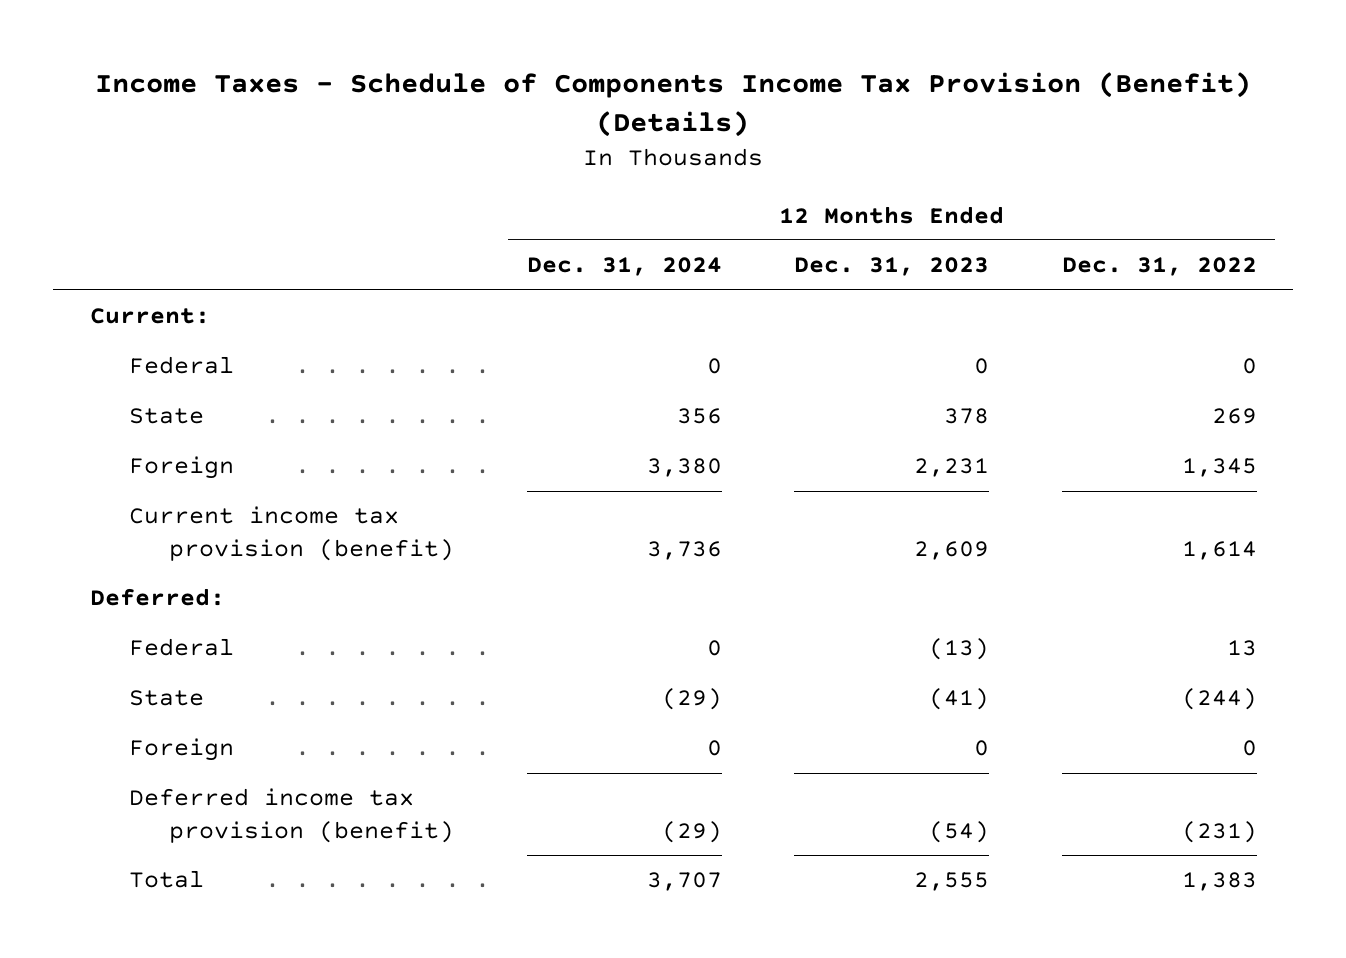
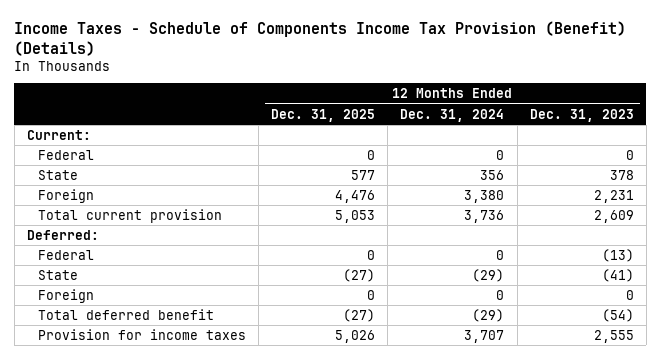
- | 12 Months Ended Dec. 31, 2024 | 12 Months Ended Dec. 31, 2023 | 12 Months Ended Dec. 31, 2022
+ | 12 Months Ended Dec. 31, 2025 | 12 Months Ended Dec. 31, 2024 | 12 Months Ended Dec. 31, 2023
- Current income tax provision (benefit) | 3,736 | 2,609 | 1,614
+ Total current provision | 5,053 | 3,736 | 2,609
- Deferred income tax provision (benefit) | (29) | (54) | (231)
- Total | 3,707 | 2,555 | 1,383
+ Total deferred benefit | (27) | (29) | (54)
+ Provision for income taxes | 5,026 | 3,707 | 2,555

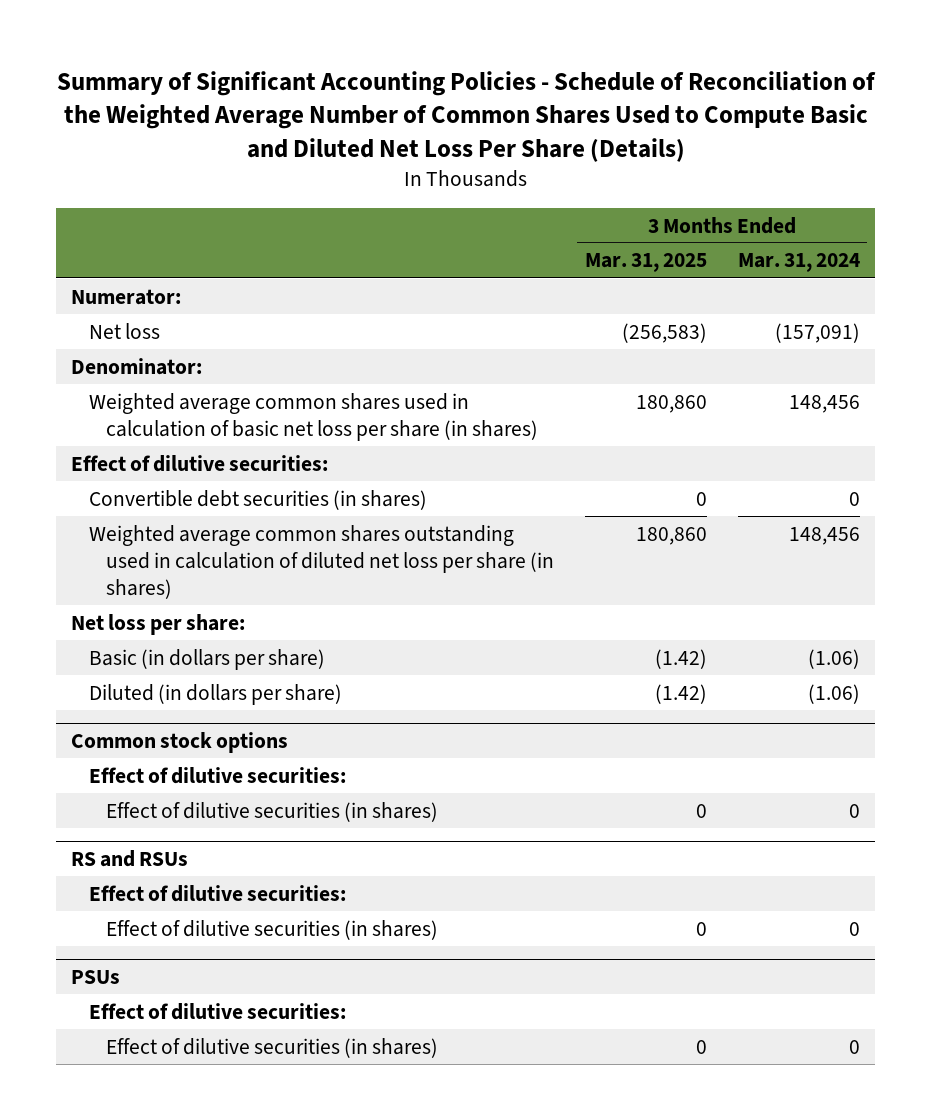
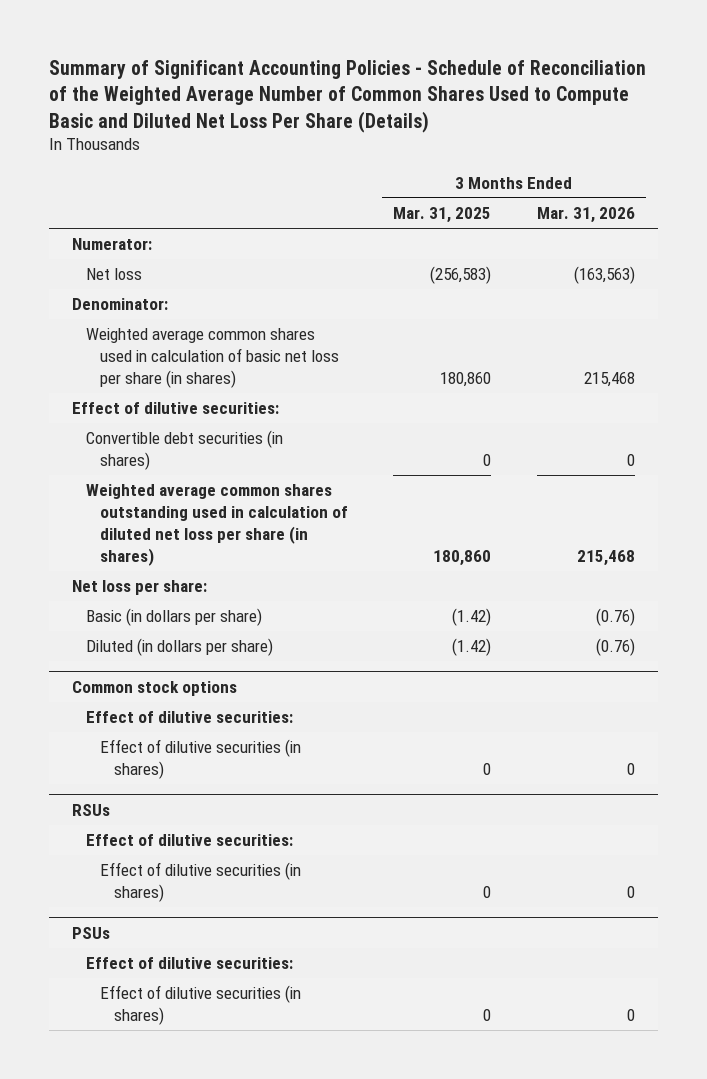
- | 3 Months Ended Mar. 31, 2025 | 3 Months Ended Mar. 31, 2024
+ | 3 Months Ended Mar. 31, 2025 | 3 Months Ended Mar. 31, 2026
- RS and RSUs
+ RSUs

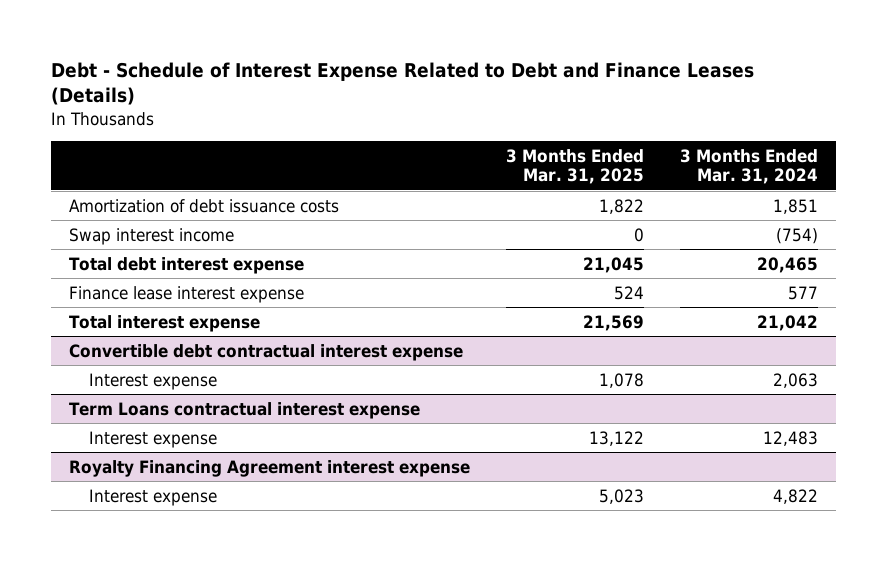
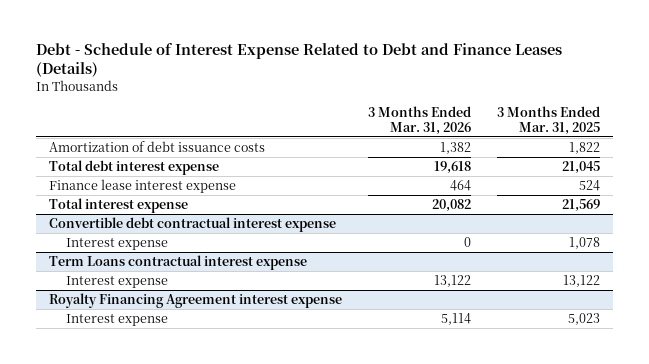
- | 3 Months Ended Mar. 31, 2025 | 3 Months Ended Mar. 31, 2024
+ | 3 Months Ended Mar. 31, 2026 | 3 Months Ended Mar. 31, 2025
- Swap interest income | 0 | (754)

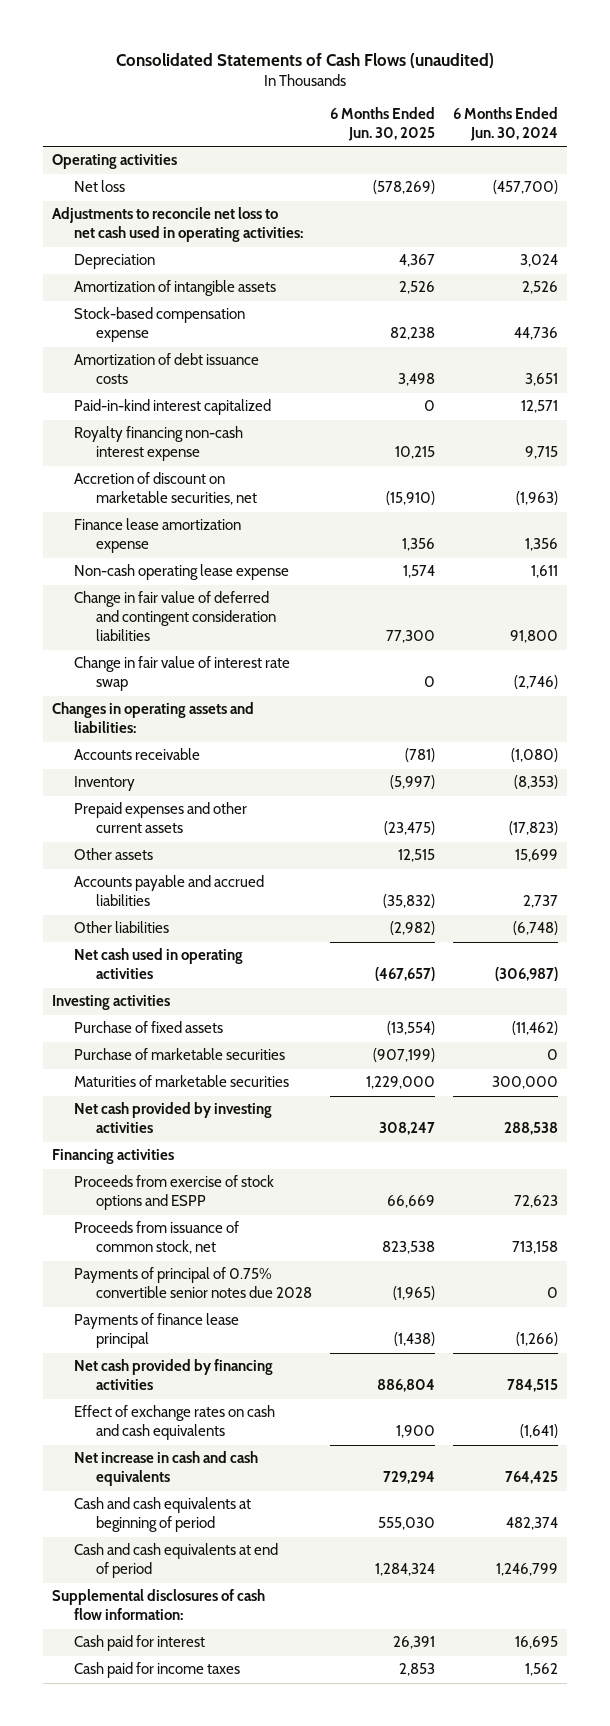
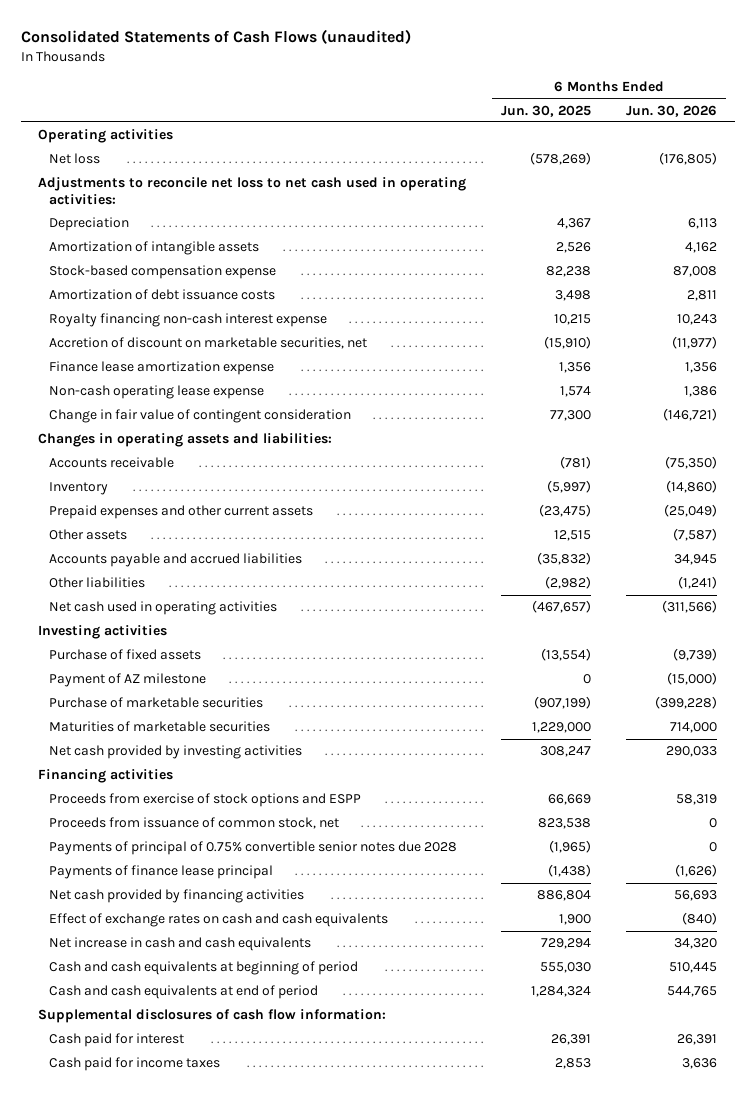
- | 6 Months Ended Jun. 30, 2025 | 6 Months Ended Jun. 30, 2024
+ | 6 Months Ended Jun. 30, 2025 | 6 Months Ended Jun. 30, 2026
- Paid-in-kind interest capitalized | 0 | 12,571
- Change in fair value of deferred and contingent consideration liabilities | 77,300 | 91,800
- Change in fair value of interest rate swap | 0 | (2,746)
+ Change in fair value of contingent consideration | 77,300 | (146,721)
+ Payment of AZ milestone | 0 | (15,000)

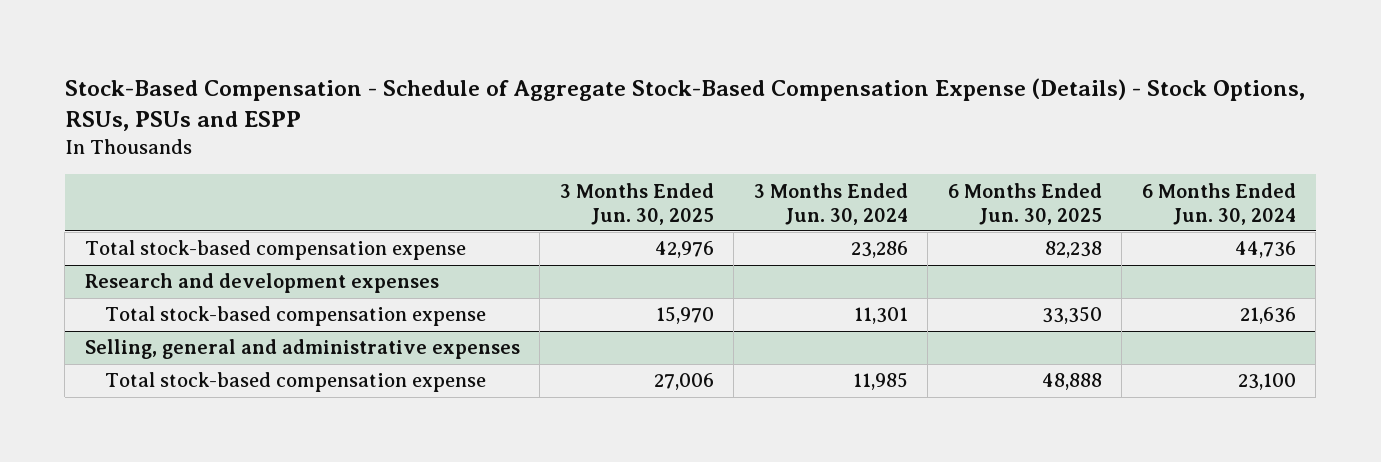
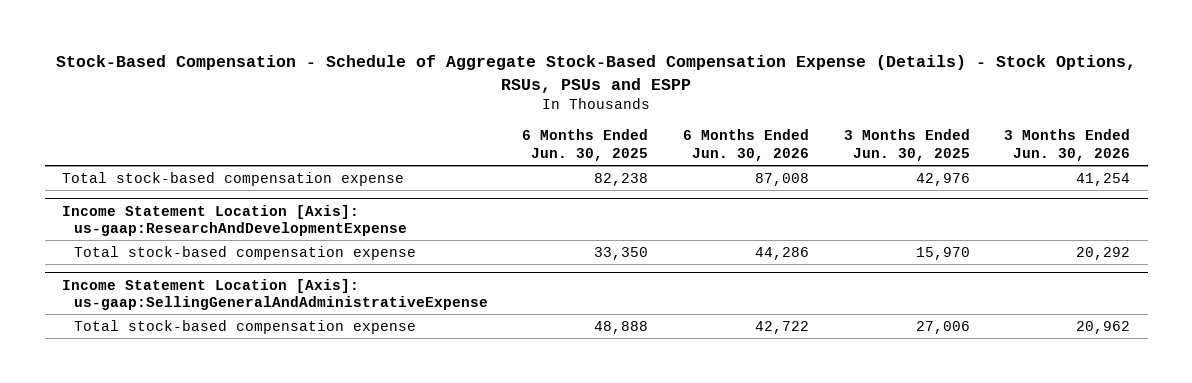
- | 3 Months Ended Jun. 30, 2025 | 3 Months Ended Jun. 30, 2024 | 6 Months Ended Jun. 30, 2025 | 6 Months Ended Jun. 30, 2024
+ | 6 Months Ended Jun. 30, 2025 | 6 Months Ended Jun. 30, 2026 | 3 Months Ended Jun. 30, 2025 | 3 Months Ended Jun. 30, 2026
- Research and development expenses
+ Income Statement Location [Axis]: us-gaap:ResearchAndDevelopmentExpense
- Selling, general and administrative expenses
+ Income Statement Location [Axis]: us-gaap:SellingGeneralAndAdministrativeExpense

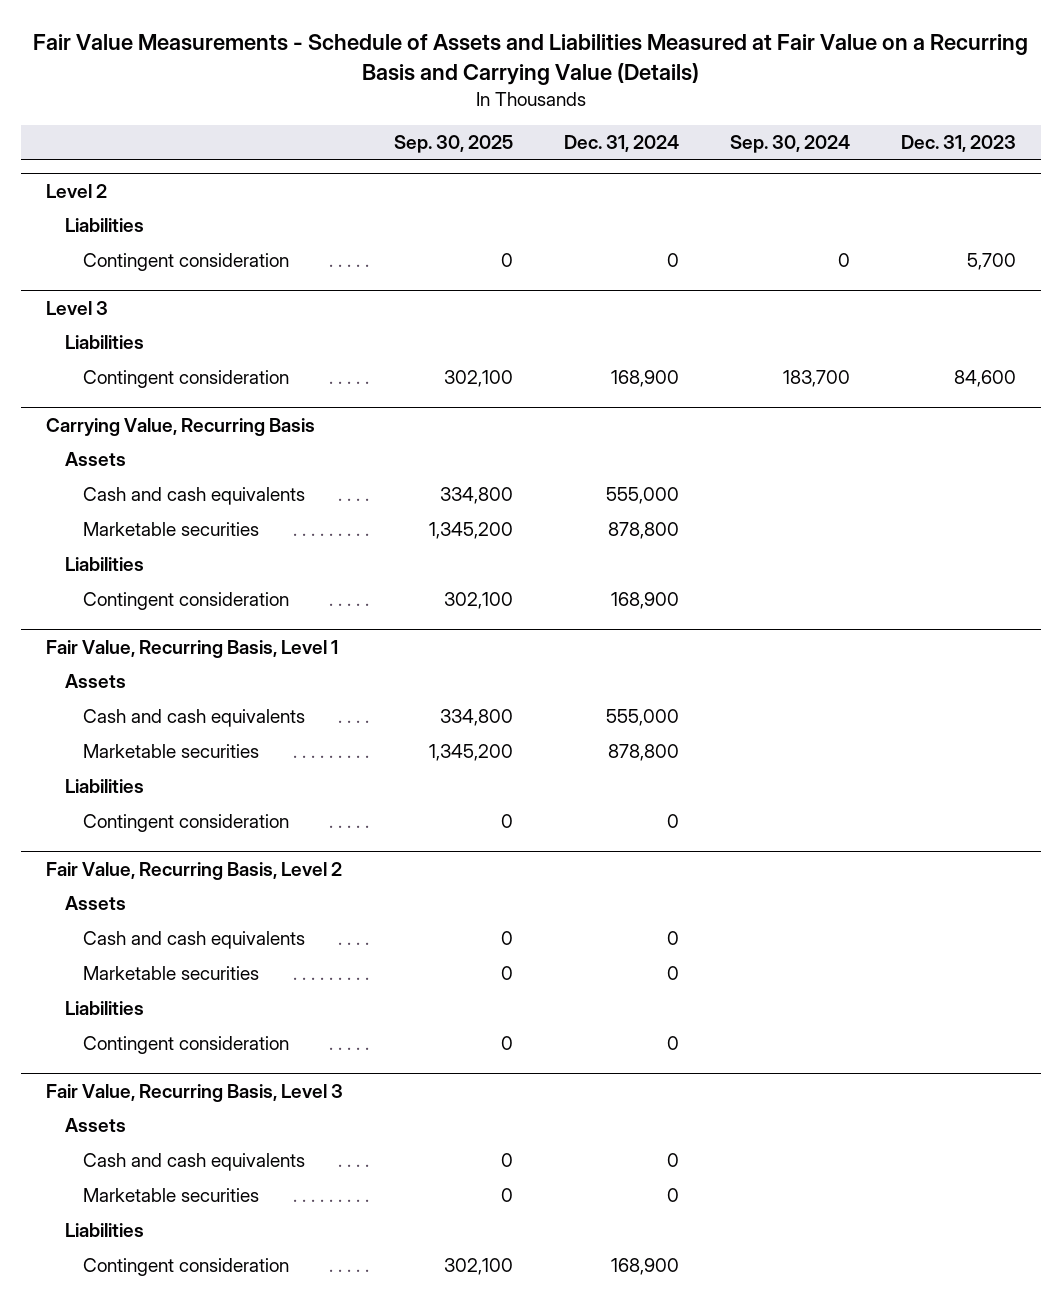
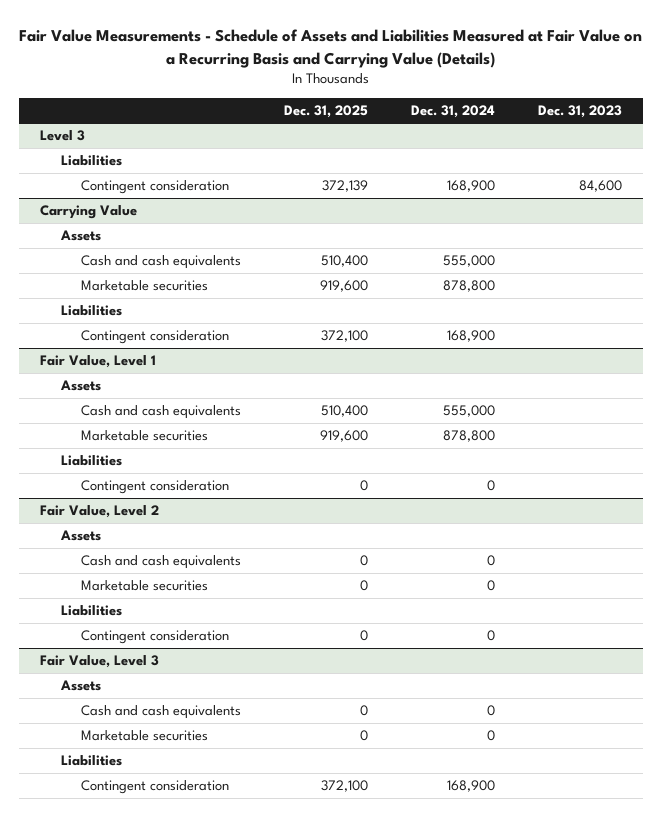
- | Sep. 30, 2025 | Dec. 31, 2024 | Sep. 30, 2024 | Dec. 31, 2023
+ | Dec. 31, 2025 | Dec. 31, 2024 | Dec. 31, 2023
- Level 2
- Liabilities
- Contingent consideration | 0 | 0 | 0 | 5,700
- Carrying Value, Recurring Basis
+ Carrying Value
- Fair Value, Recurring Basis, Level 1
+ Fair Value, Level 1
- Fair Value, Recurring Basis, Level 2
+ Fair Value, Level 2
- Fair Value, Recurring Basis, Level 3
+ Fair Value, Level 3

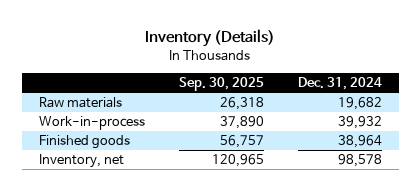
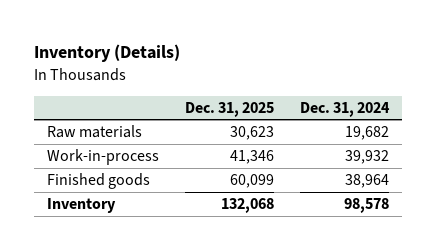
- | Sep. 30, 2025 | Dec. 31, 2024
+ | Dec. 31, 2025 | Dec. 31, 2024
- Inventory, net | 120,965 | 98,578
+ Inventory | 132,068 | 98,578

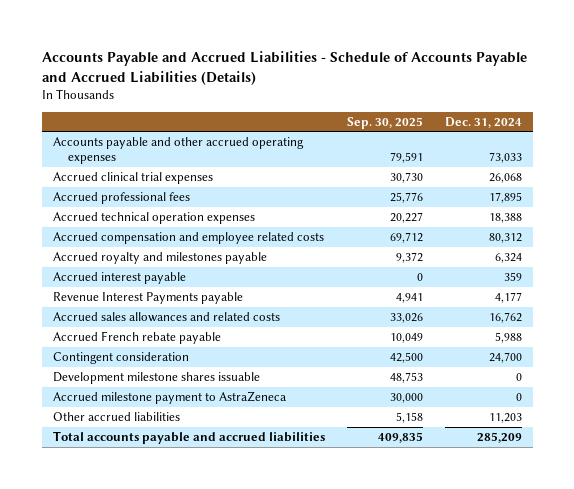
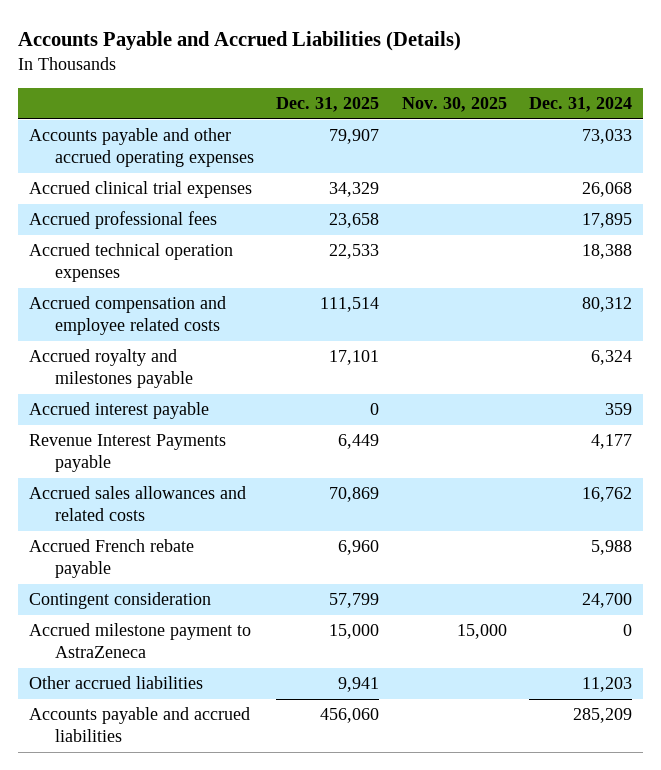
- Accounts Payable and Accrued Liabilities - Schedule of Accounts Payable and Accrued Liabilities (Details)
+ Accounts Payable and Accrued Liabilities (Details)
- | Sep. 30, 2025 | Dec. 31, 2024
+ | Dec. 31, 2025 | Nov. 30, 2025 | Dec. 31, 2024
- Development milestone shares issuable | 48,753 | 0
- Total accounts payable and accrued liabilities | 409,835 | 285,209
+ Accounts payable and accrued liabilities | 456,060 | | 285,209

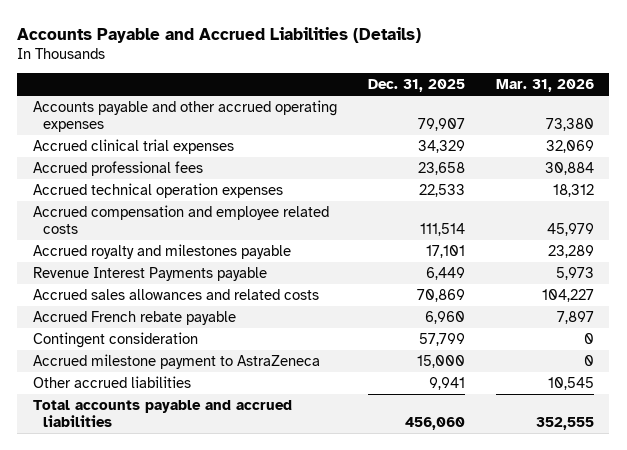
- | Dec. 31, 2025 | Nov. 30, 2025 | Dec. 31, 2024
+ | Dec. 31, 2025 | Mar. 31, 2026
- Accrued interest payable | 0 | | 359
- Accounts payable and accrued liabilities | 456,060 | | 285,209
+ Total accounts payable and accrued liabilities | 456,060 | 352,555

